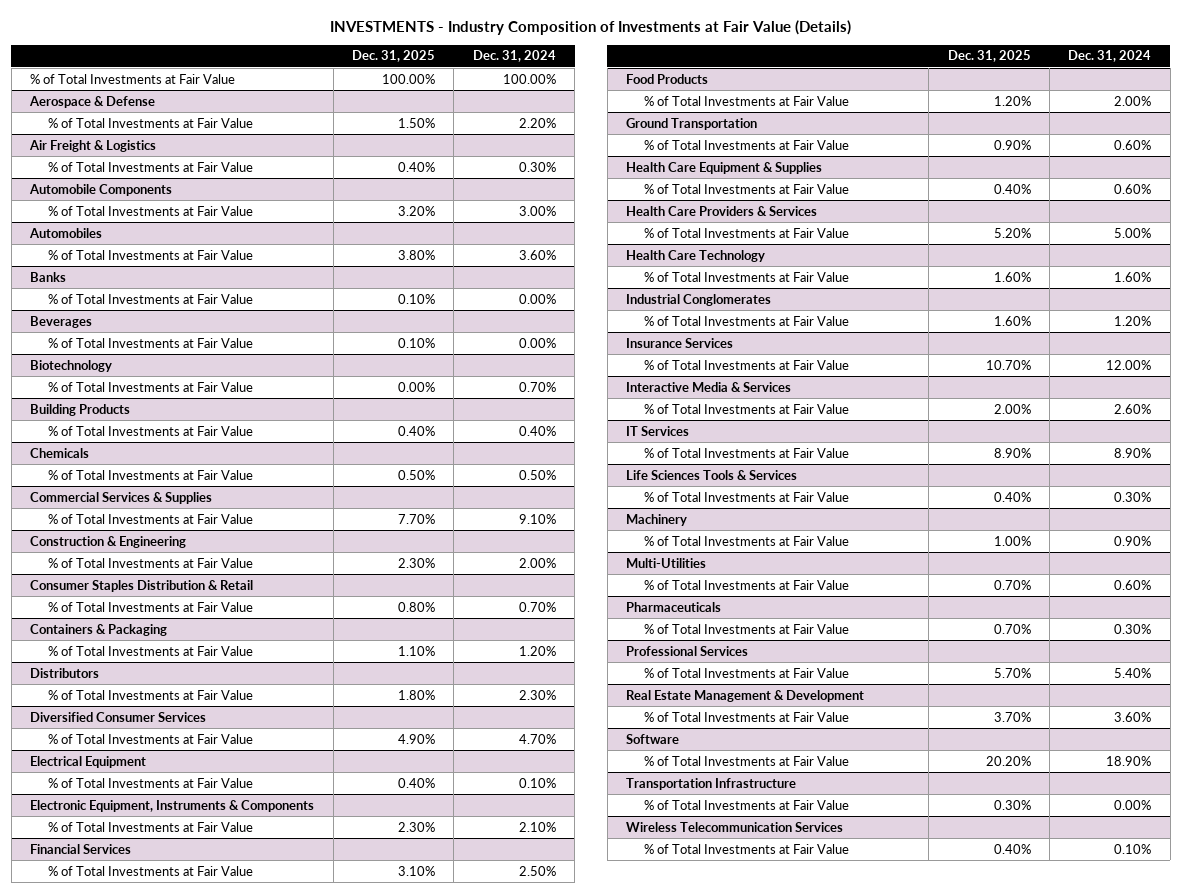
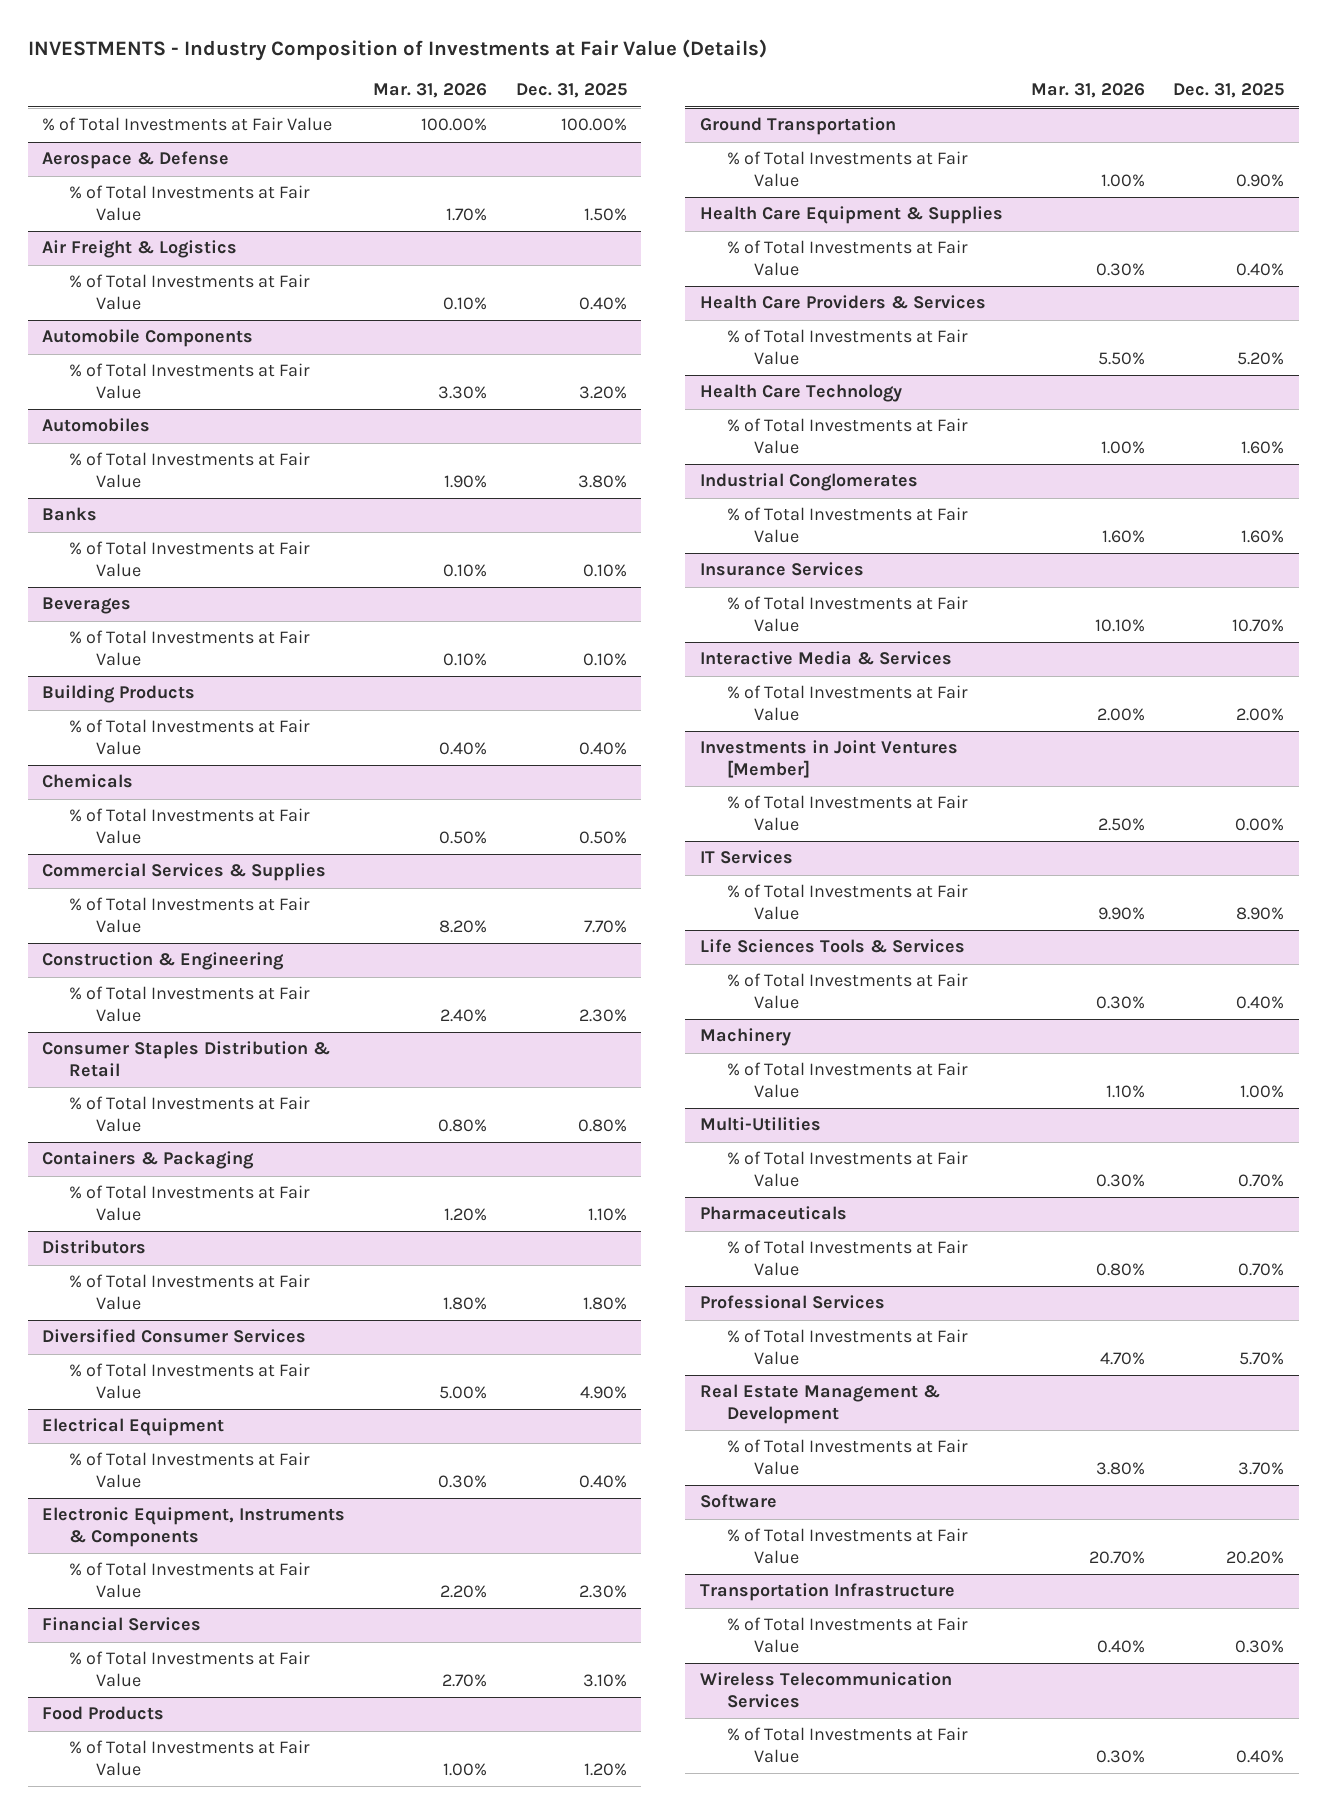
- | Dec. 31, 2025 | Dec. 31, 2024
+ | Mar. 31, 2026 | Dec. 31, 2025
- Biotechnology
- % of Total Investments at Fair Value | 0.00% | 0.70%
+ Investments in Joint Ventures [Member]
+ % of Total Investments at Fair Value | 2.50% | 0.00%

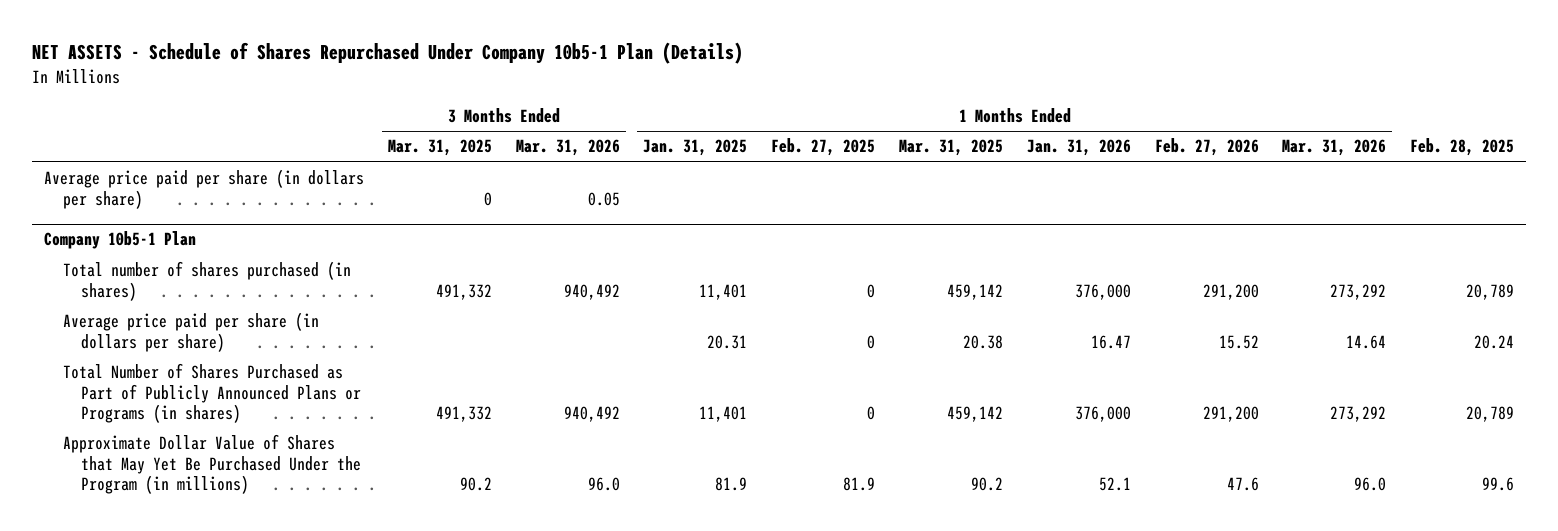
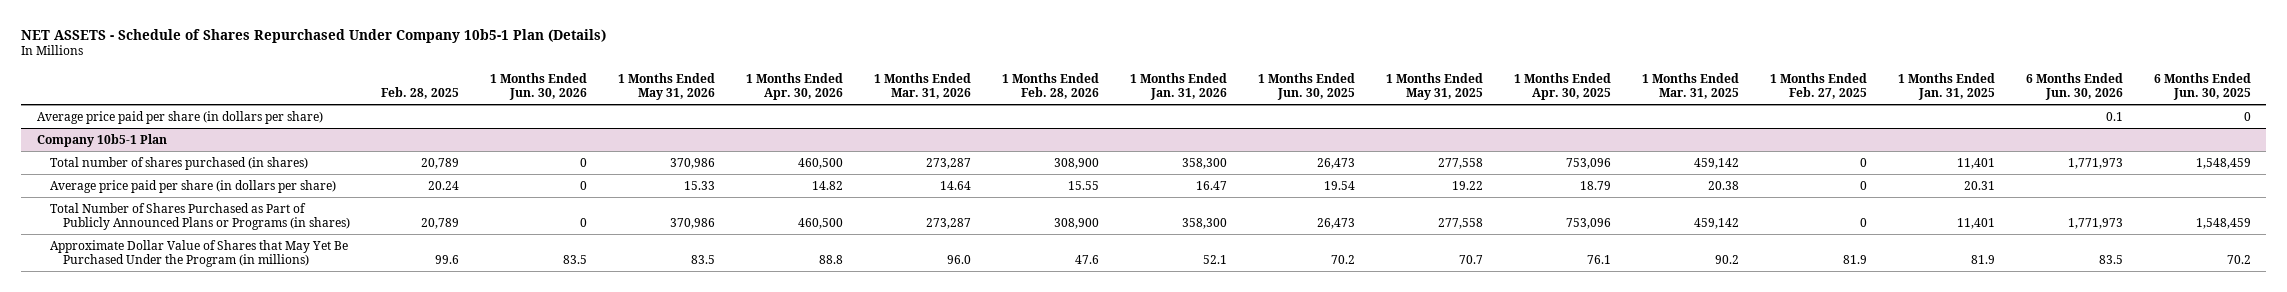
- | 3 Months Ended Mar. 31, 2025 | 3 Months Ended Mar. 31, 2026 | 1 Months Ended Jan. 31, 2025 | 1 Months Ended Feb. 27, 2025 | 1 Months Ended Mar. 31, 2025 | 1 Months Ended Jan. 31, 2026 | 1 Months Ended Feb. 27, 2026 | 1 Months Ended Mar. 31, 2026 | Feb. 28, 2025
+ | Feb. 28, 2025 | 1 Months Ended Jun. 30, 2026 | 1 Months Ended May 31, 2026 | 1 Months Ended Apr. 30, 2026 | 1 Months Ended Mar. 31, 2026 | 1 Months Ended Feb. 28, 2026 | 1 Months Ended Jan. 31, 2026 | 1 Months Ended Jun. 30, 2025 | 1 Months Ended May 31, 2025 | 1 Months Ended Apr. 30, 2025 | 1 Months Ended Mar. 31, 2025 | 1 Months Ended Feb. 27, 2025 | 1 Months Ended Jan. 31, 2025 | 6 Months Ended Jun. 30, 2026 | 6 Months Ended Jun. 30, 2025
@ Company 10b5-1 Plan
- Total number of shares purchased (in shares) | 491,332 | 940,492 | 11,401 | 0 | 459,142 | 376,000 | 291,200 | 273,292 | 20,789
+ Total number of shares purchased (in shares) | 20,789 | 0 | 370,986 | 460,500 | 273,287 | 308,900 | 358,300 | 26,473 | 277,558 | 753,096 | 459,142 | 0 | 11,401 | 1,771,973 | 1,548,459
- Total Number of Shares Purchased as Part of Publicly Announced Plans or Programs (in shares) | 491,332 | 940,492 | 11,401 | 0 | 459,142 | 376,000 | 291,200 | 273,292 | 20,789
+ Total Number of Shares Purchased as Part of Publicly Announced Plans or Programs (in shares) | 20,789 | 0 | 370,986 | 460,500 | 273,287 | 308,900 | 358,300 | 26,473 | 277,558 | 753,096 | 459,142 | 0 | 11,401 | 1,771,973 | 1,548,459

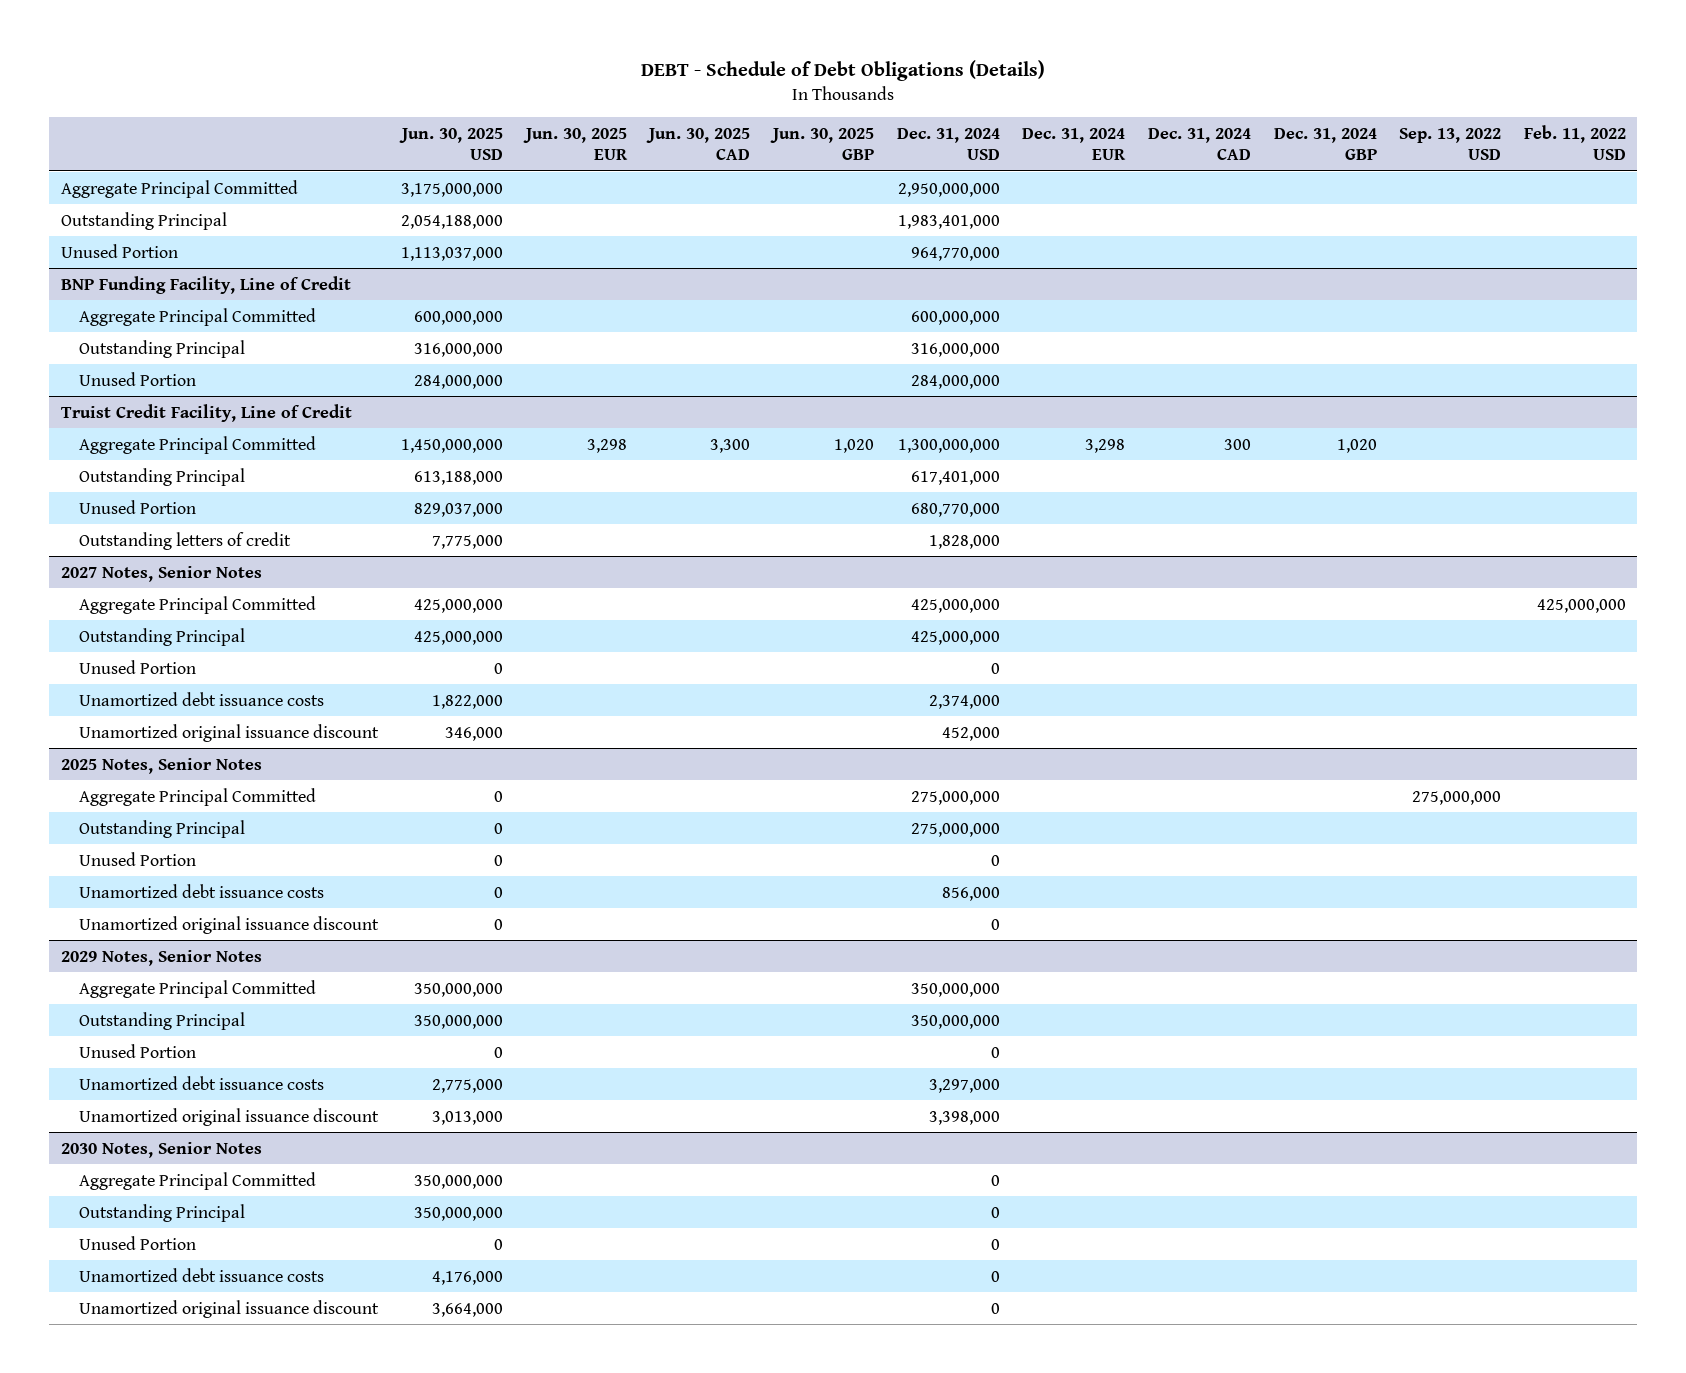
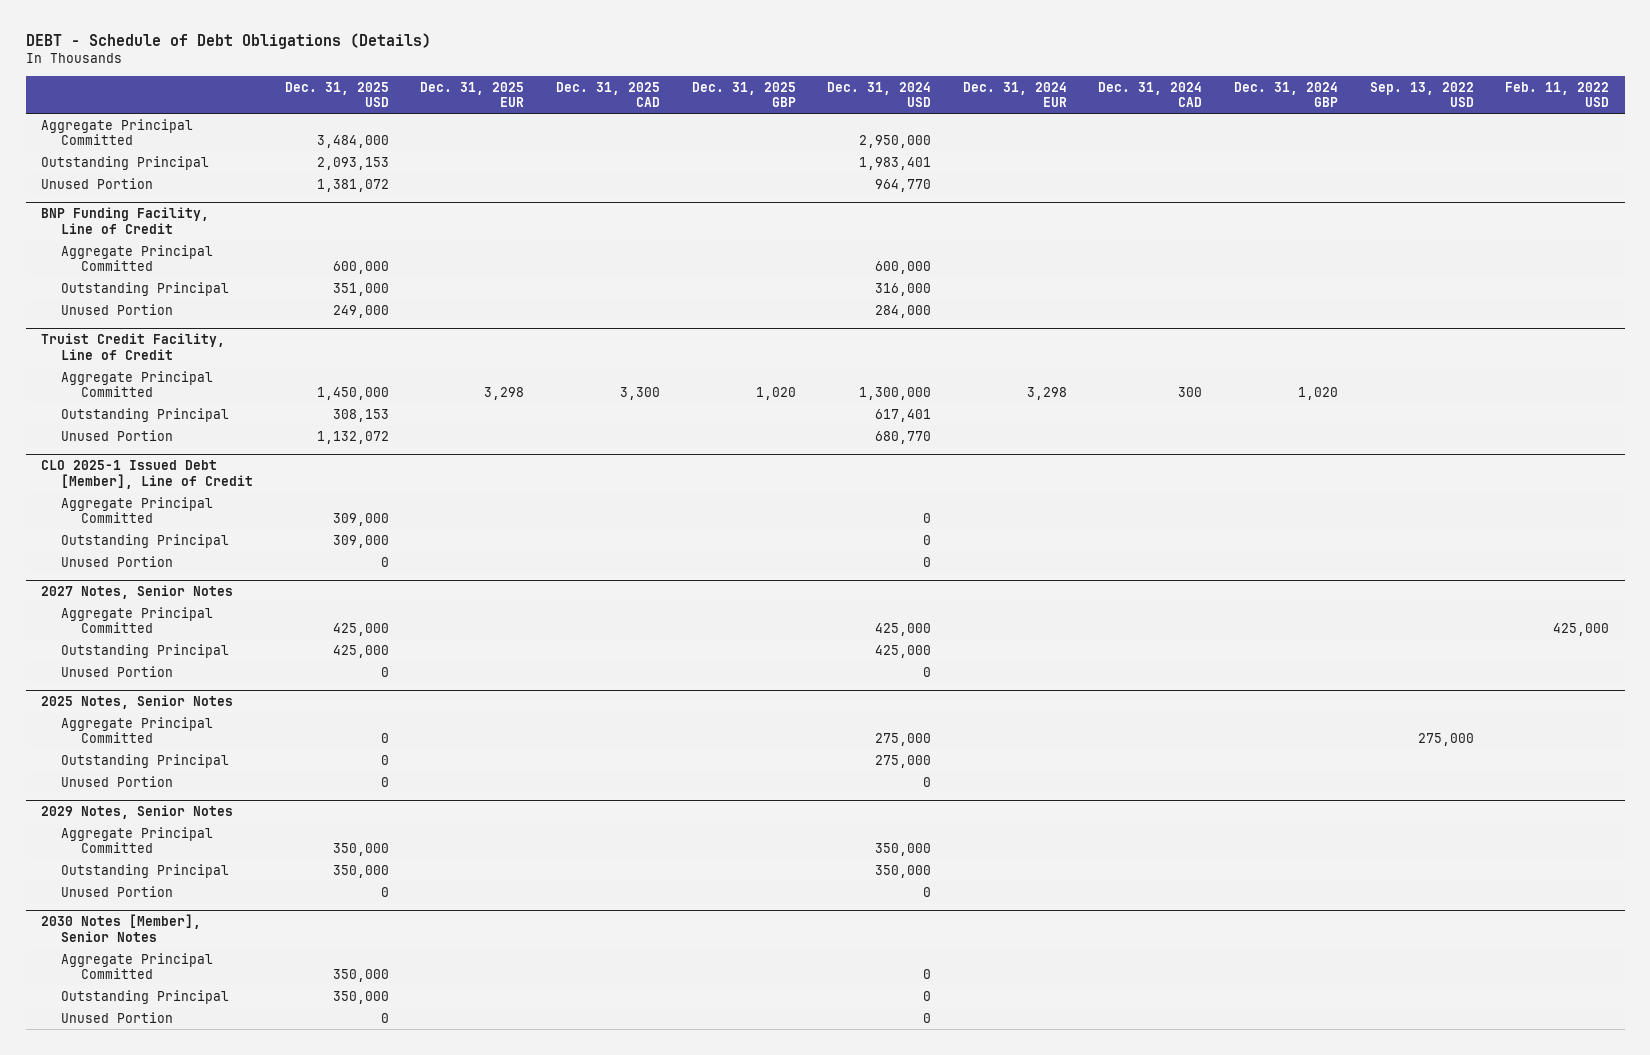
- | Jun. 30, 2025 USD | Jun. 30, 2025 EUR | Jun. 30, 2025 CAD | Jun. 30, 2025 GBP | Dec. 31, 2024 USD | Dec. 31, 2024 EUR | Dec. 31, 2024 CAD | Dec. 31, 2024 GBP | Sep. 13, 2022 USD | Feb. 11, 2022 USD
+ | Dec. 31, 2025 USD | Dec. 31, 2025 EUR | Dec. 31, 2025 CAD | Dec. 31, 2025 GBP | Dec. 31, 2024 USD | Dec. 31, 2024 EUR | Dec. 31, 2024 CAD | Dec. 31, 2024 GBP | Sep. 13, 2022 USD | Feb. 11, 2022 USD
- Aggregate Principal Committed | 3,175,000,000 | | | | 2,950,000,000 | | | | |
- Outstanding Principal | 2,054,188,000 | | | | 1,983,401,000 | | | | |
- Unused Portion | 1,113,037,000 | | | | 964,770,000 | | | | |
+ Aggregate Principal Committed | 3,484,000 | | | | 2,950,000 | | | | |
+ Outstanding Principal | 2,093,153 | | | | 1,983,401 | | | | |
+ Unused Portion | 1,381,072 | | | | 964,770 | | | | |
@ BNP Funding Facility, Line of Credit
- Aggregate Principal Committed | 600,000,000 | | | | 600,000,000 | | | | |
- Outstanding Principal | 316,000,000 | | | | 316,000,000 | | | | |
- Unused Portion | 284,000,000 | | | | 284,000,000 | | | | |
+ Aggregate Principal Committed | 600,000 | | | | 600,000 | | | | |
+ Outstanding Principal | 351,000 | | | | 316,000 | | | | |
+ Unused Portion | 249,000 | | | | 284,000 | | | | |
@ Truist Credit Facility, Line of Credit
- Aggregate Principal Committed | 1,450,000,000 | 3,298 | 3,300 | 1,020 | 1,300,000,000 | 3,298 | 300 | 1,020 | |
- Outstanding Principal | 613,188,000 | | | | 617,401,000 | | | | |
- Unused Portion | 829,037,000 | | | | 680,770,000 | | | | |
- Outstanding letters of credit | 7,775,000 | | | | 1,828,000 | | | | |
+ Aggregate Principal Committed | 1,450,000 | 3,298 | 3,300 | 1,020 | 1,300,000 | 3,298 | 300 | 1,020 | |
+ Outstanding Principal | 308,153 | | | | 617,401 | | | | |
+ Unused Portion | 1,132,072 | | | | 680,770 | | | | |
+ CLO 2025-1 Issued Debt [Member], Line of Credit
+ Aggregate Principal Committed | 309,000 | | | | 0 | | | | |
+ Outstanding Principal | 309,000 | | | | 0 | | | | |
+ Unused Portion | 0 | | | | 0 | | | | |
@ 2027 Notes, Senior Notes
- Aggregate Principal Committed | 425,000,000 | | | | 425,000,000 | | | | | 425,000,000
- Outstanding Principal | 425,000,000 | | | | 425,000,000 | | | | |
+ Aggregate Principal Committed | 425,000 | | | | 425,000 | | | | | 425,000
+ Outstanding Principal | 425,000 | | | | 425,000 | | | | |
- Unamortized debt issuance costs | 1,822,000 | | | | 2,374,000 | | | | |
- Unamortized original issuance discount | 346,000 | | | | 452,000 | | | | |
@ 2025 Notes, Senior Notes
- Aggregate Principal Committed | 0 | | | | 275,000,000 | | | | 275,000,000 |
- Outstanding Principal | 0 | | | | 275,000,000 | | | | |
+ Aggregate Principal Committed | 0 | | | | 275,000 | | | | 275,000 |
+ Outstanding Principal | 0 | | | | 275,000 | | | | |
- Unamortized debt issuance costs | 0 | | | | 856,000 | | | | |
- Unamortized original issuance discount | 0 | | | | 0 | | | | |
@ 2029 Notes, Senior Notes
- Aggregate Principal Committed | 350,000,000 | | | | 350,000,000 | | | | |
- Outstanding Principal | 350,000,000 | | | | 350,000,000 | | | | |
+ Aggregate Principal Committed | 350,000 | | | | 350,000 | | | | |
+ Outstanding Principal | 350,000 | | | | 350,000 | | | | |
- Unamortized debt issuance costs | 2,775,000 | | | | 3,297,000 | | | | |
- Unamortized original issuance discount | 3,013,000 | | | | 3,398,000 | | | | |
- 2030 Notes, Senior Notes
+ 2030 Notes [Member], Senior Notes
- Unamortized debt issuance costs | 4,176,000 | | | | 0 | | | | |
- Unamortized original issuance discount | 3,664,000 | | | | 0 | | | | |

